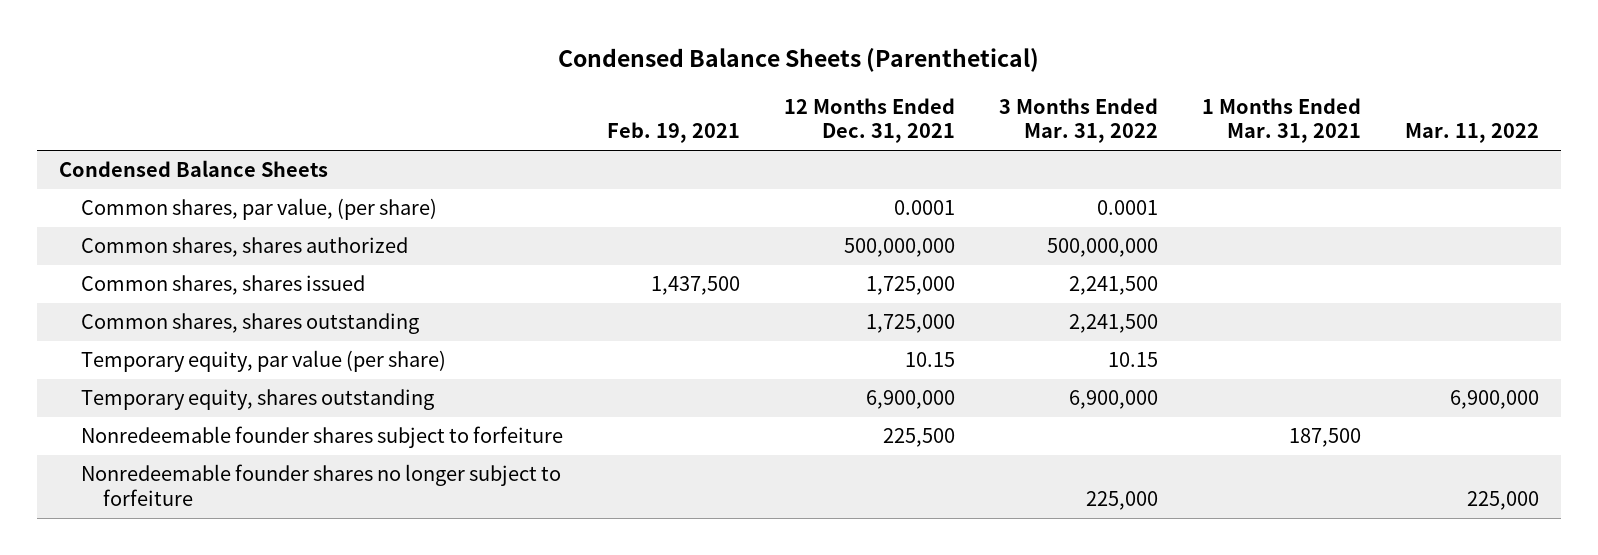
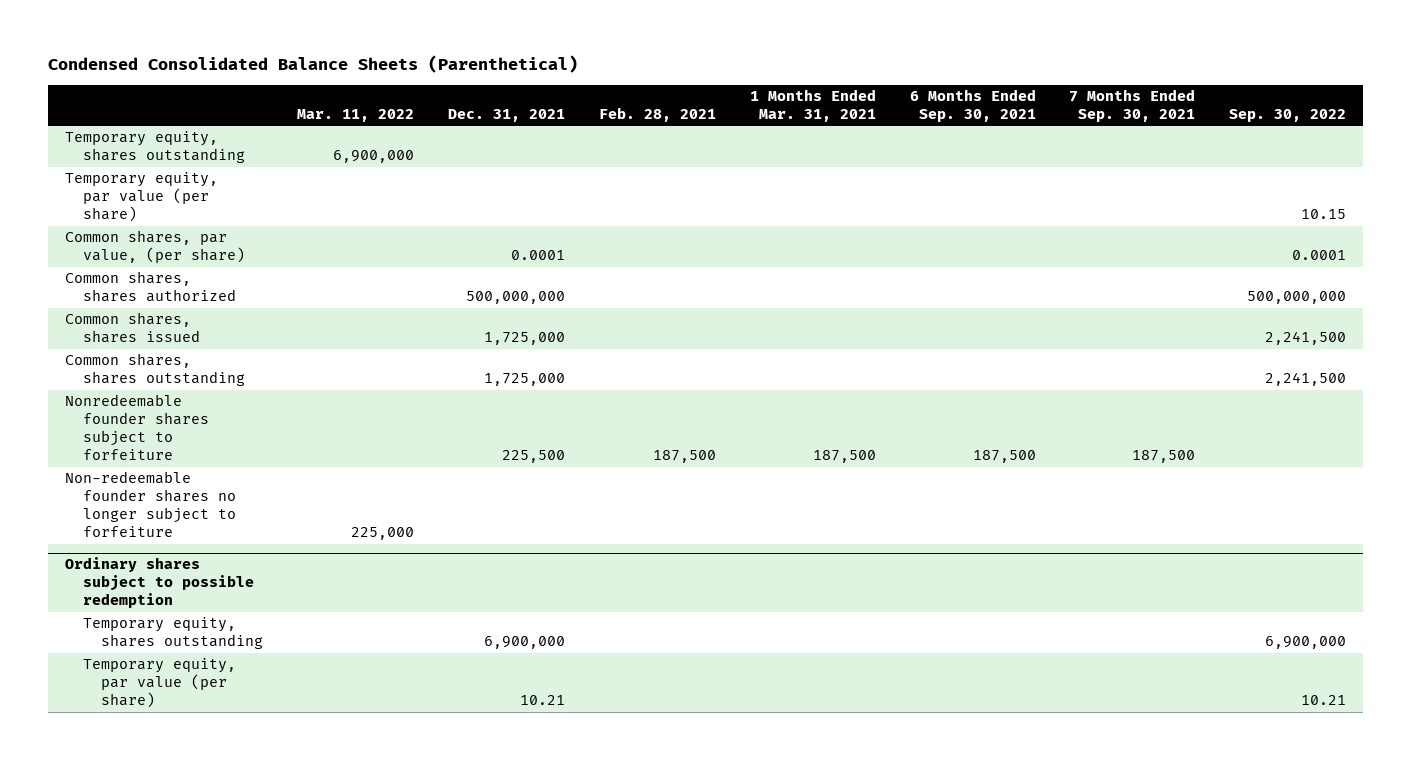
- Condensed Balance Sheets (Parenthetical)
+ Condensed Consolidated Balance Sheets (Parenthetical)
- | Feb. 19, 2021 | 12 Months Ended Dec. 31, 2021 | 3 Months Ended Mar. 31, 2022 | 1 Months Ended Mar. 31, 2021 | Mar. 11, 2022
+ | Mar. 11, 2022 | Dec. 31, 2021 | Feb. 28, 2021 | 1 Months Ended Mar. 31, 2021 | 6 Months Ended Sep. 30, 2021 | 7 Months Ended Sep. 30, 2021 | Sep. 30, 2022
- Condensed Balance Sheets
moved up: Temporary equity, shares outstanding | 6,900,000 | | | | | |
moved up: Temporary equity, par value (per share) | | | | | | | 10.15
- Nonredeemable founder shares no longer subject to forfeiture | | | 225,000 | | 225,000
+ Non-redeemable founder shares no longer subject to forfeiture | 225,000 | | | | | |
+ Ordinary shares subject to possible redemption
+ Temporary equity, shares outstanding | | 6,900,000 | | | | | 6,900,000
+ Temporary equity, par value (per share) | | 10.21 | | | | | 10.21

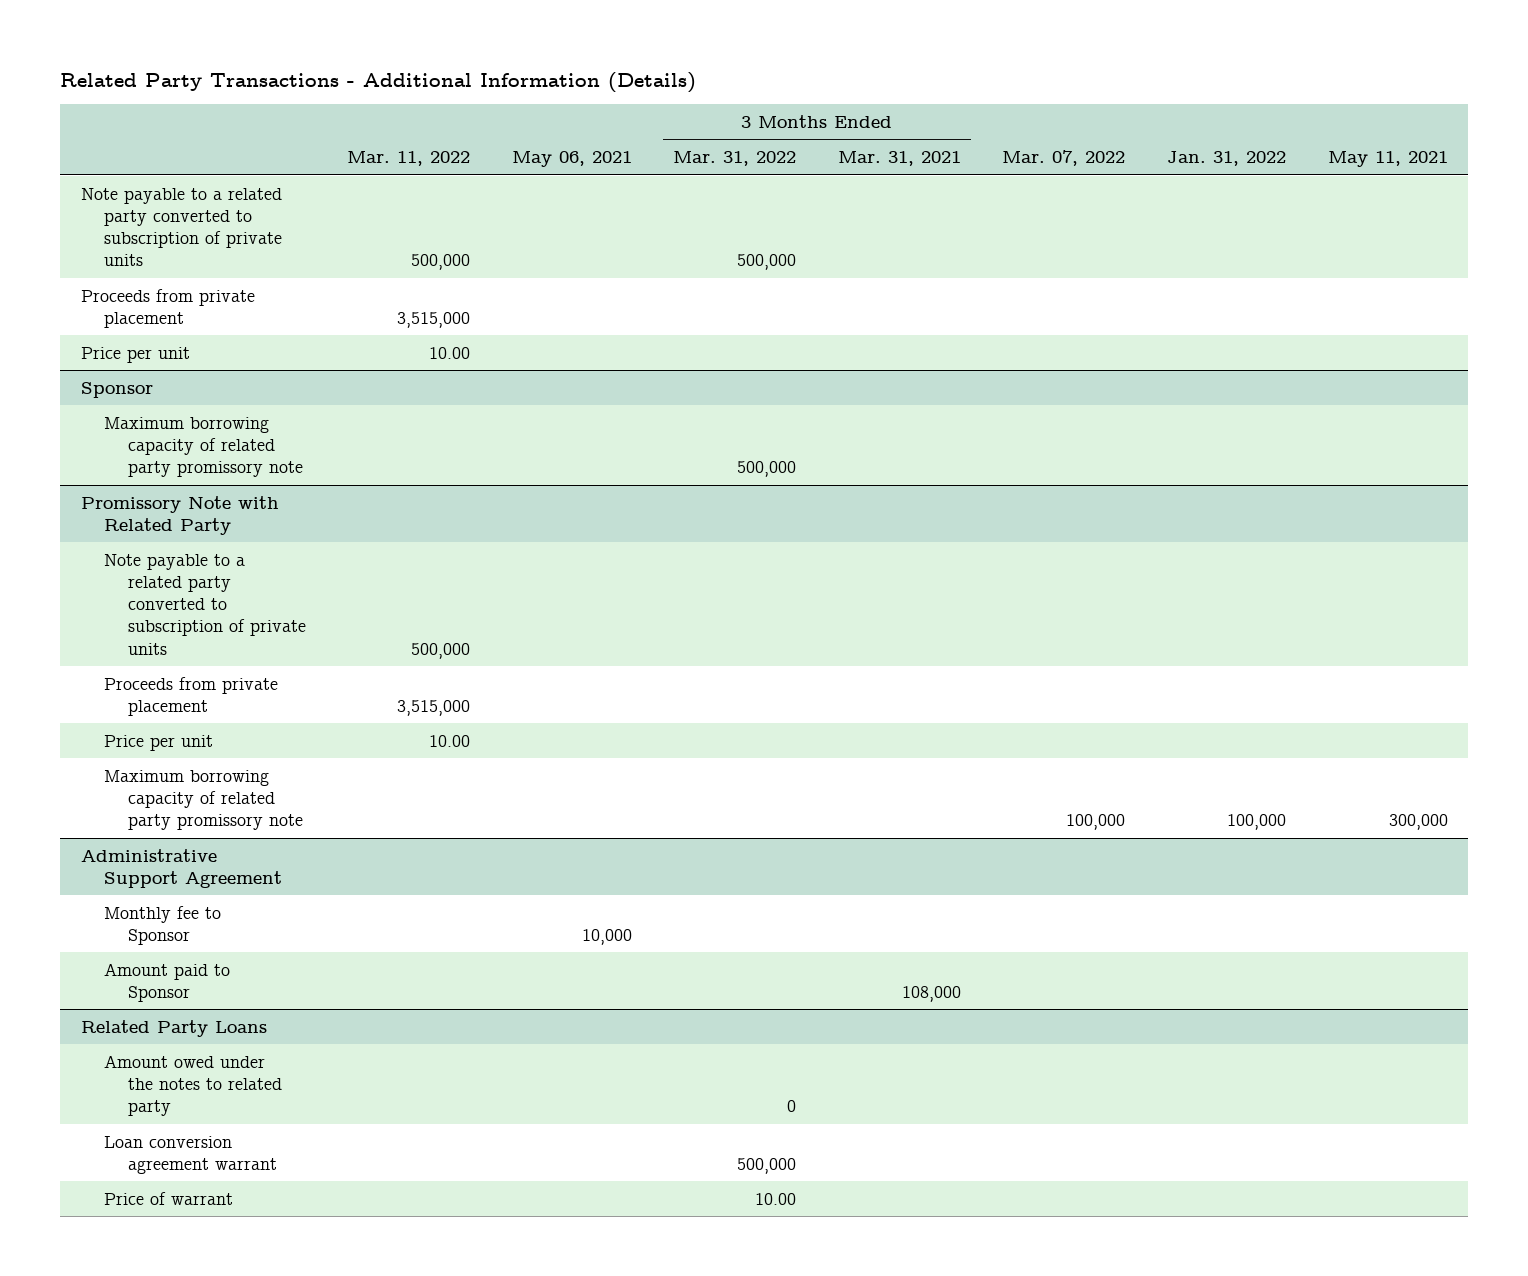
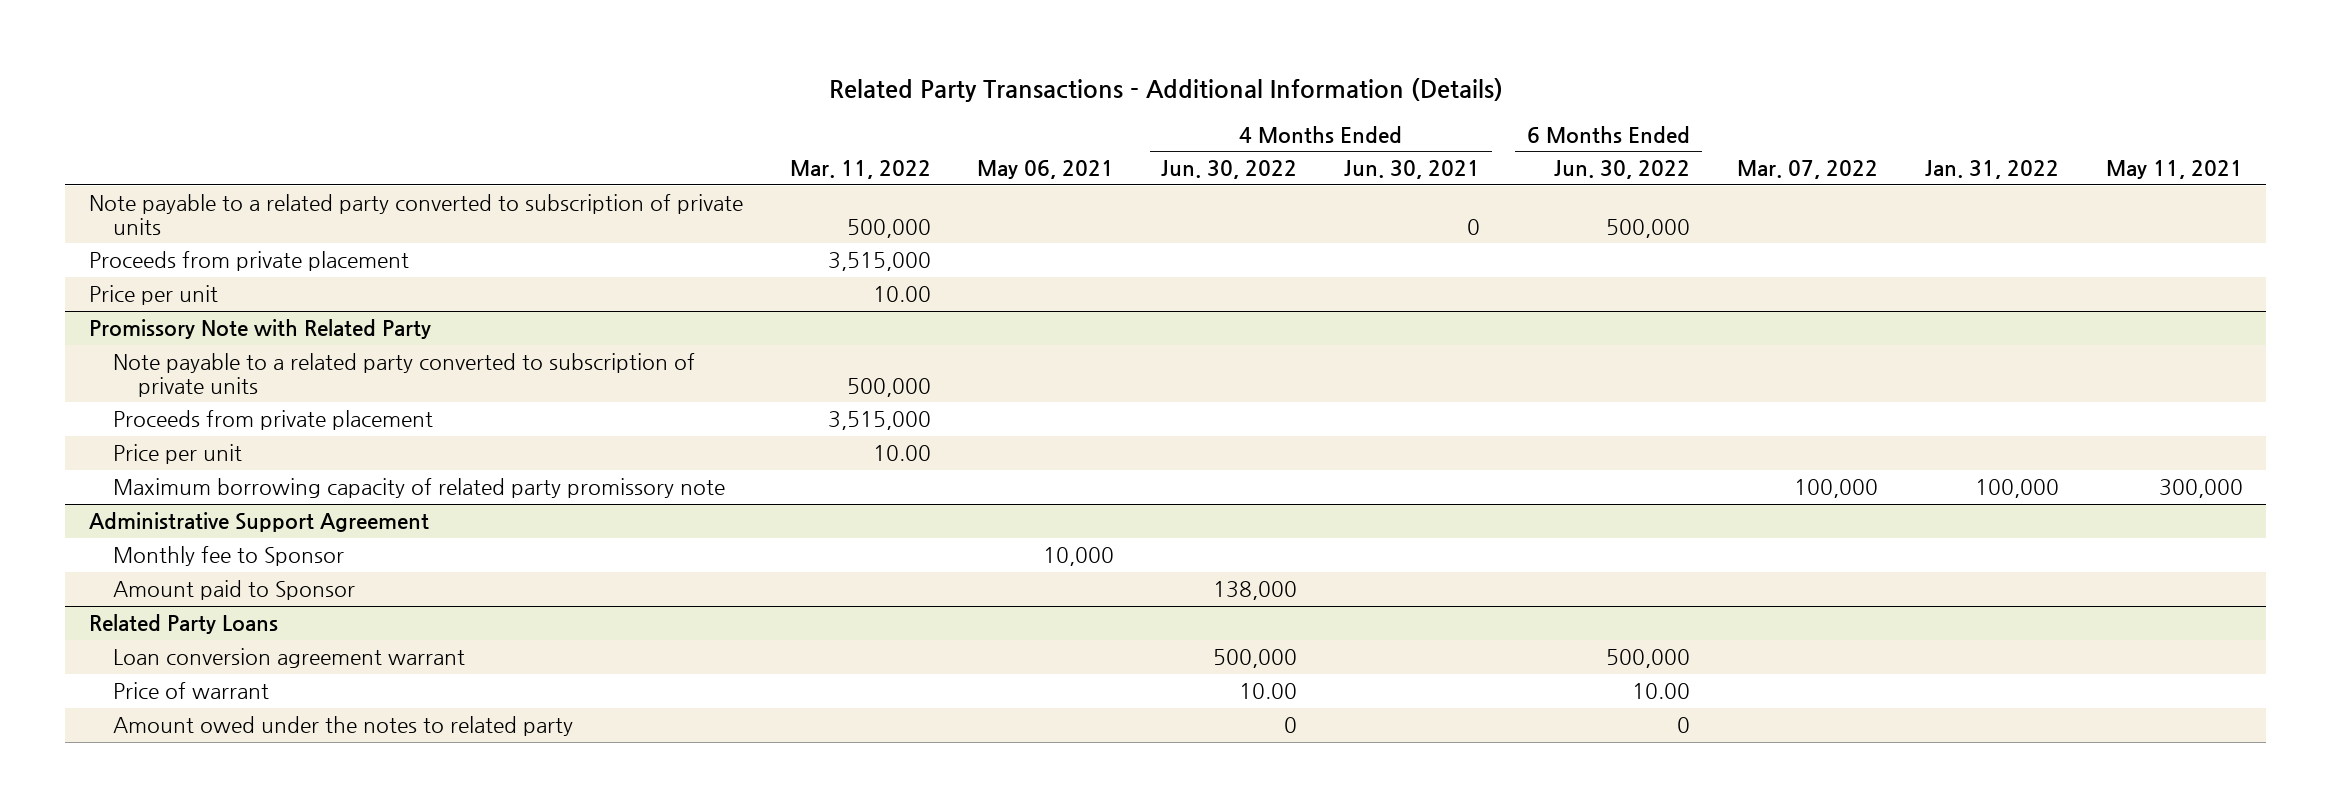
- | Mar. 11, 2022 | May 06, 2021 | 3 Months Ended Mar. 31, 2022 | 3 Months Ended Mar. 31, 2021 | Mar. 07, 2022 | Jan. 31, 2022 | May 11, 2021
+ | Mar. 11, 2022 | May 06, 2021 | 4 Months Ended Jun. 30, 2022 | 4 Months Ended Jun. 30, 2021 | 6 Months Ended Jun. 30, 2022 | Mar. 07, 2022 | Jan. 31, 2022 | May 11, 2021
- Sponsor
- Maximum borrowing capacity of related party promissory note | | | 500,000 | | | |
@ Related Party Loans
moved down: Amount owed under the notes to related party | | | 0 | | 0 | | |

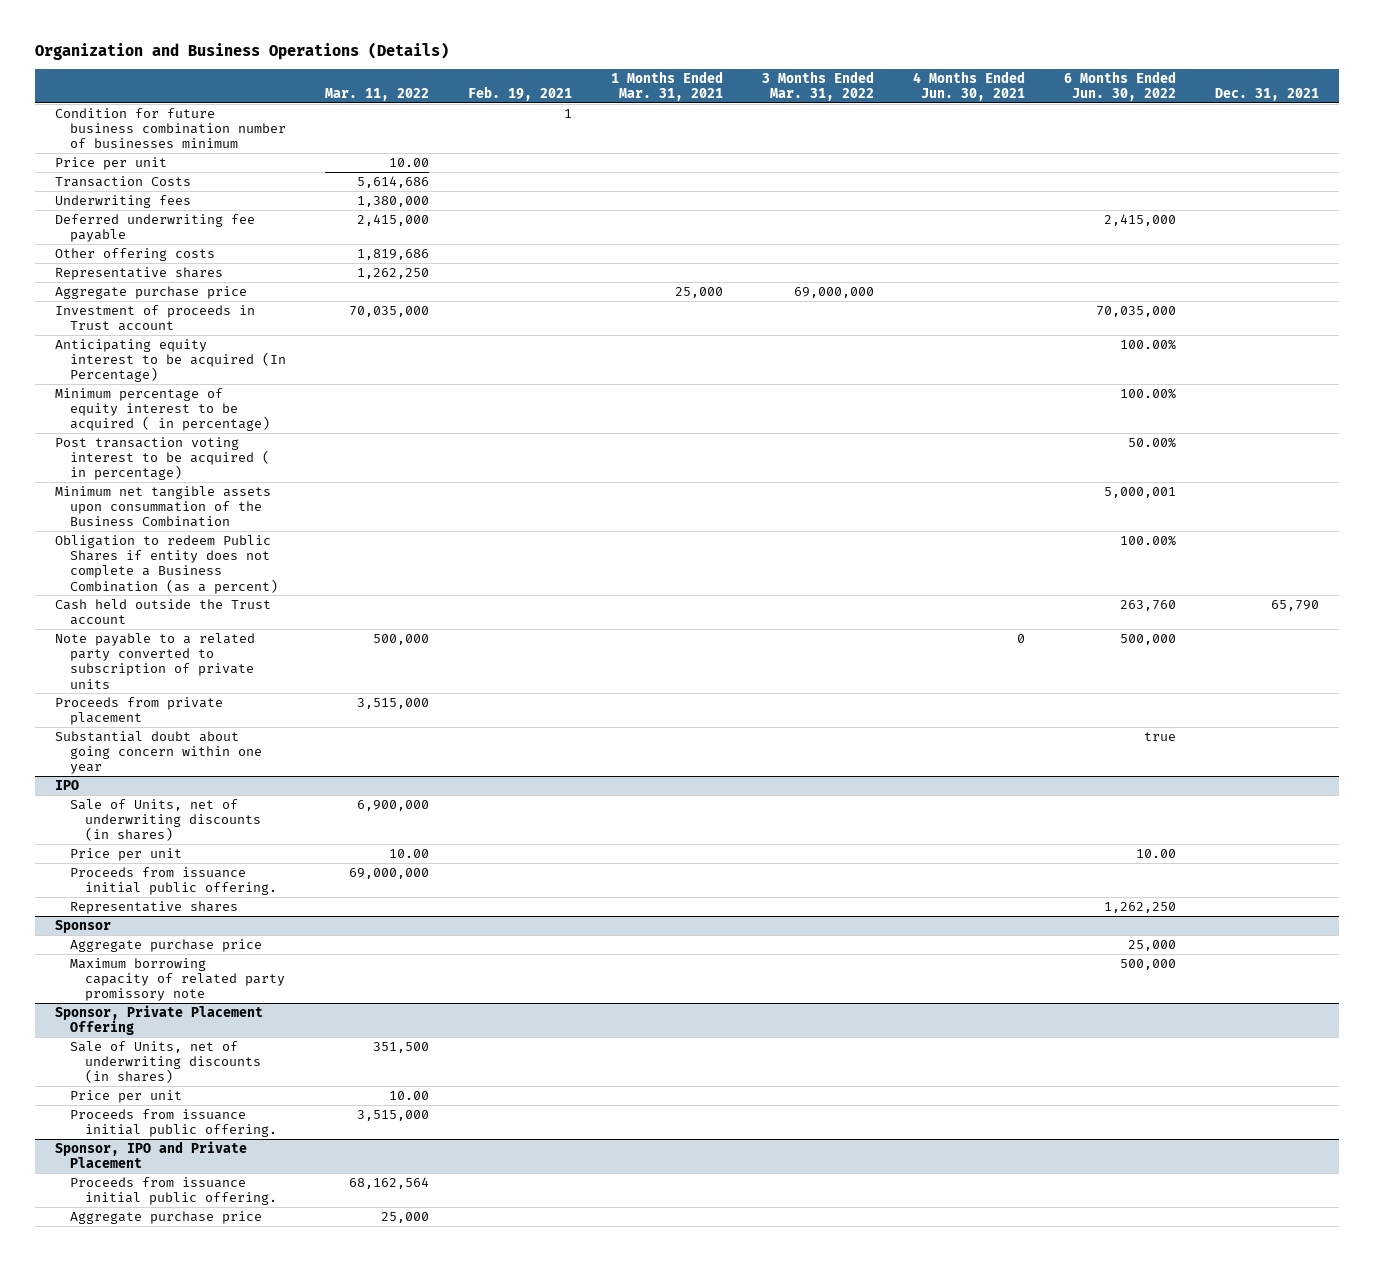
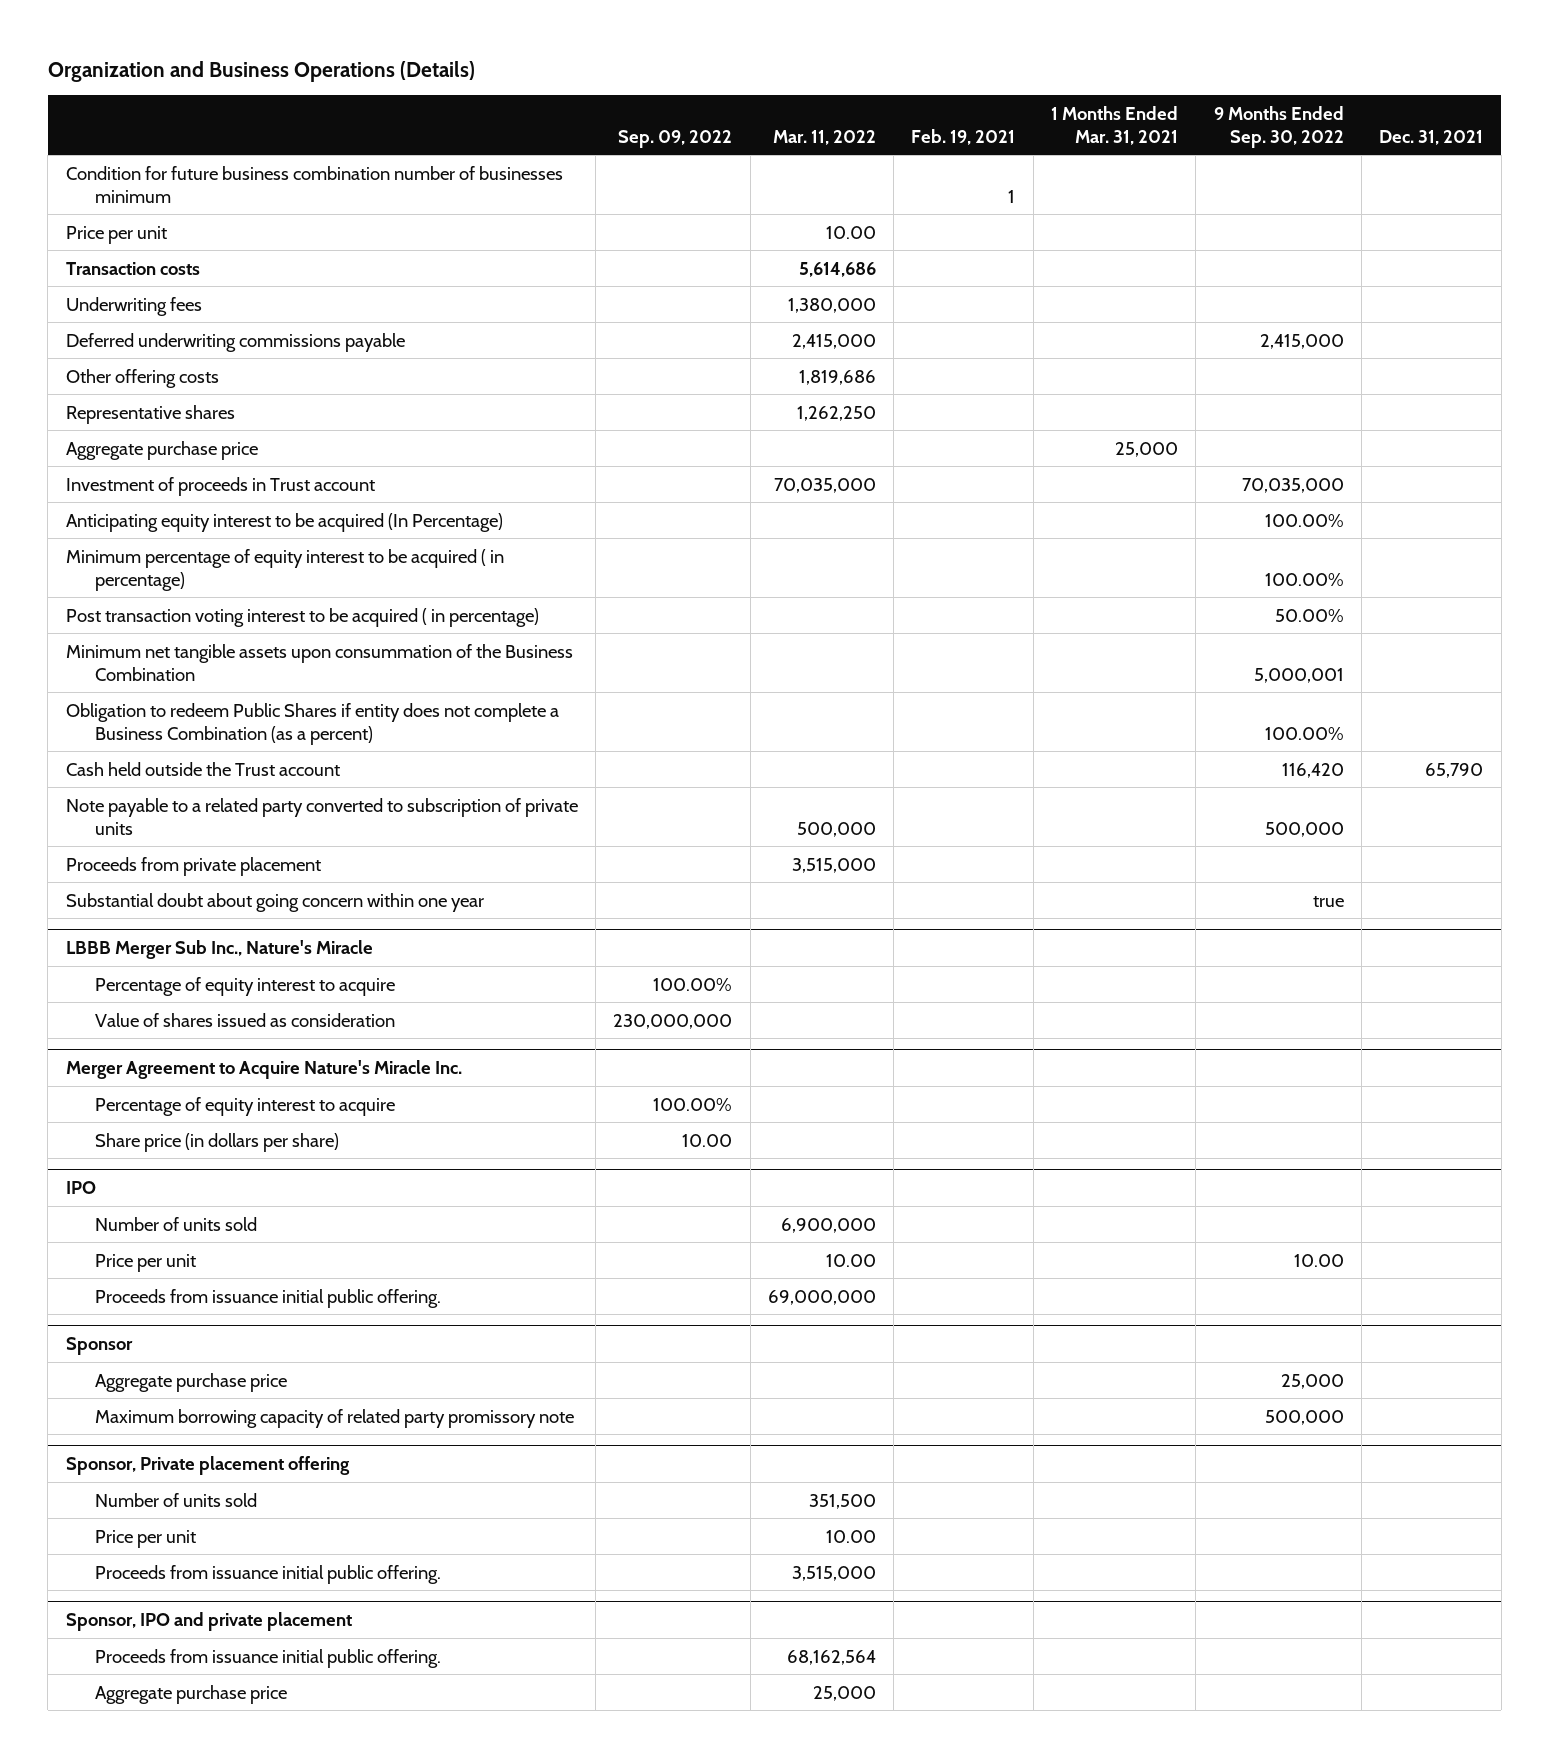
- | Mar. 11, 2022 | Feb. 19, 2021 | 1 Months Ended Mar. 31, 2021 | 3 Months Ended Mar. 31, 2022 | 4 Months Ended Jun. 30, 2021 | 6 Months Ended Jun. 30, 2022 | Dec. 31, 2021
+ | Sep. 09, 2022 | Mar. 11, 2022 | Feb. 19, 2021 | 1 Months Ended Mar. 31, 2021 | 9 Months Ended Sep. 30, 2022 | Dec. 31, 2021
- Transaction Costs | 5,614,686 | | | | | |
+ Transaction costs | | 5,614,686 | | | |
- Deferred underwriting fee payable | 2,415,000 | | | | | 2,415,000 |
+ Deferred underwriting commissions payable | | 2,415,000 | | | 2,415,000 |
+ LBBB Merger Sub Inc., Nature's Miracle
+ Percentage of equity interest to acquire | 100.00% | | | | |
+ Value of shares issued as consideration | 230,000,000 | | | | |
+ Merger Agreement to Acquire Nature's Miracle Inc.
+ Percentage of equity interest to acquire | 100.00% | | | | |
+ Share price (in dollars per share) | 10.00 | | | | |
@ IPO
- Sale of Units, net of underwriting discounts (in shares) | 6,900,000 | | | | | |
+ Number of units sold | | 6,900,000 | | | |
- Representative shares | | | | | | 1,262,250 |
- Sponsor, Private Placement Offering
- Sale of Units, net of underwriting discounts (in shares) | 351,500 | | | | | |
+ Sponsor, Private placement offering
+ Number of units sold | | 351,500 | | | |
- Sponsor, IPO and Private Placement
+ Sponsor, IPO and private placement

